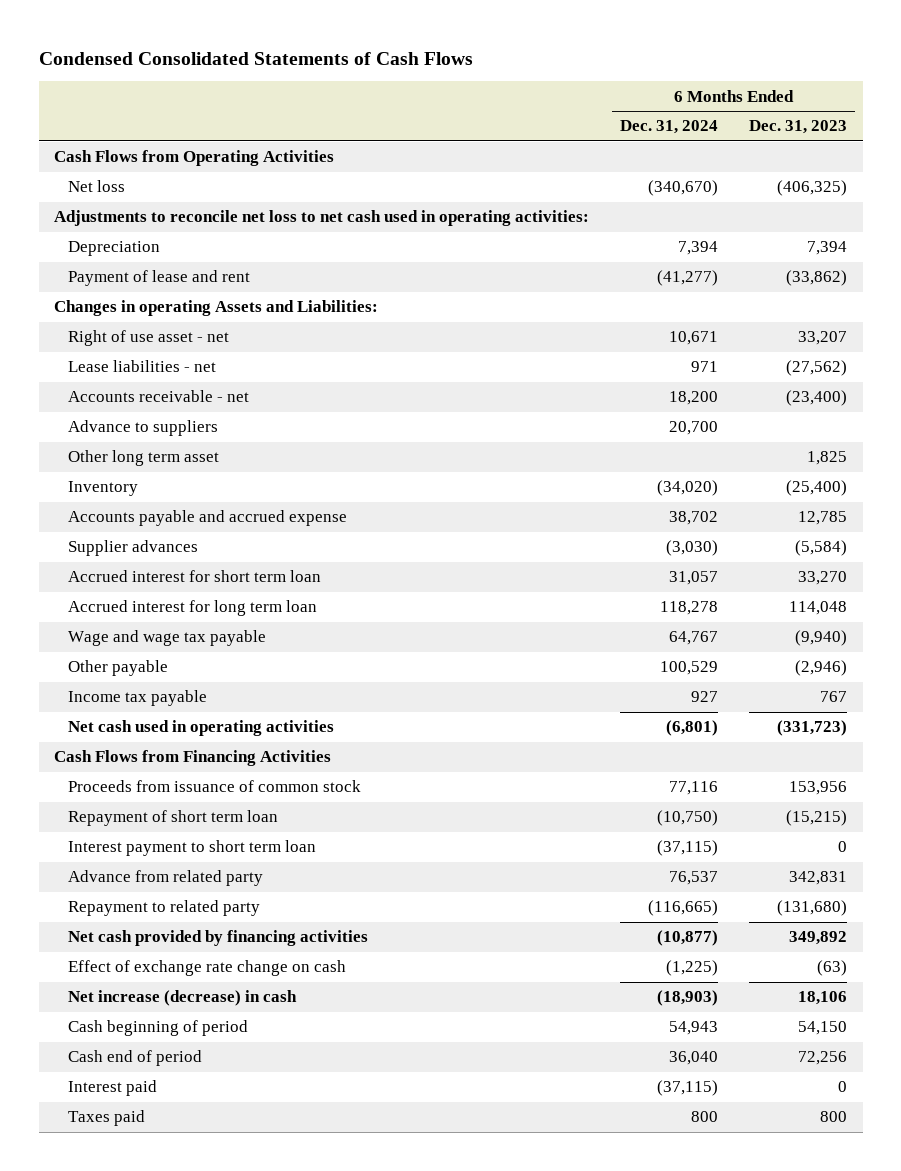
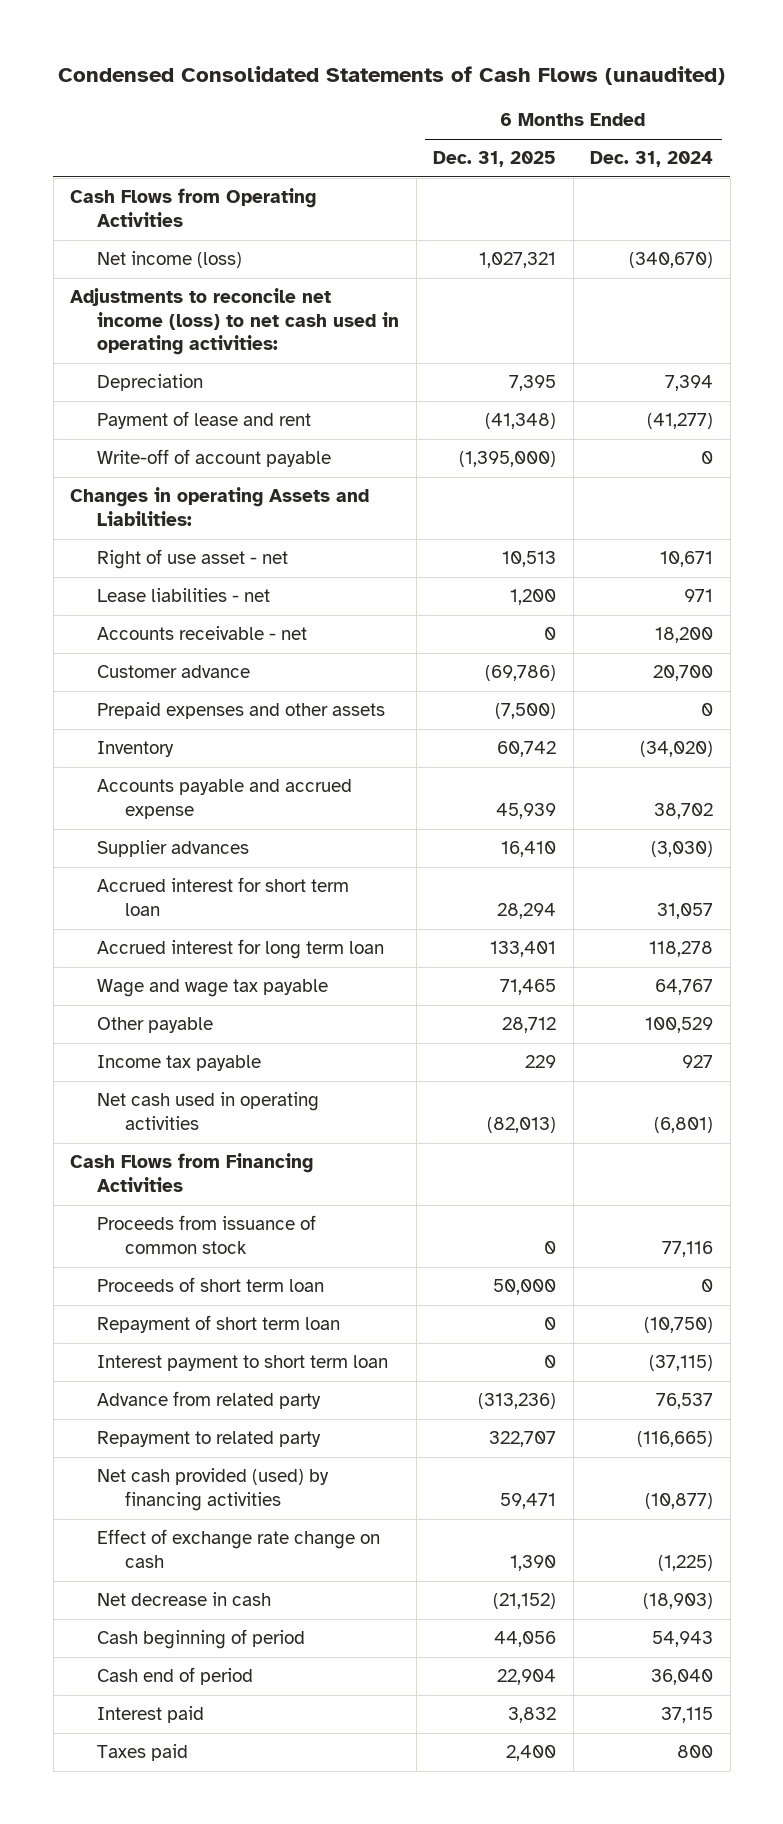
- Condensed Consolidated Statements of Cash Flows
+ Condensed Consolidated Statements of Cash Flows (unaudited)
- | 6 Months Ended Dec. 31, 2024 | 6 Months Ended Dec. 31, 2023
+ | 6 Months Ended Dec. 31, 2025 | 6 Months Ended Dec. 31, 2024
- Net loss | (340,670) | (406,325)
- Adjustments to reconcile net loss to net cash used in operating activities:
+ Net income (loss) | 1,027,321 | (340,670)
+ Adjustments to reconcile net income (loss) to net cash used in operating activities:
+ Write-off of account payable | (1,395,000) | 0
- Advance to suppliers | 20,700 |
- Other long term asset | | 1,825
+ Customer advance | (69,786) | 20,700
+ Prepaid expenses and other assets | (7,500) | 0
+ Proceeds of short term loan | 50,000 | 0
- Net cash provided by financing activities | (10,877) | 349,892
+ Net cash provided (used) by financing activities | 59,471 | (10,877)
- Net increase (decrease) in cash | (18,903) | 18,106
+ Net decrease in cash | (21,152) | (18,903)
- Interest paid | (37,115) | 0
+ Interest paid | 3,832 | 37,115

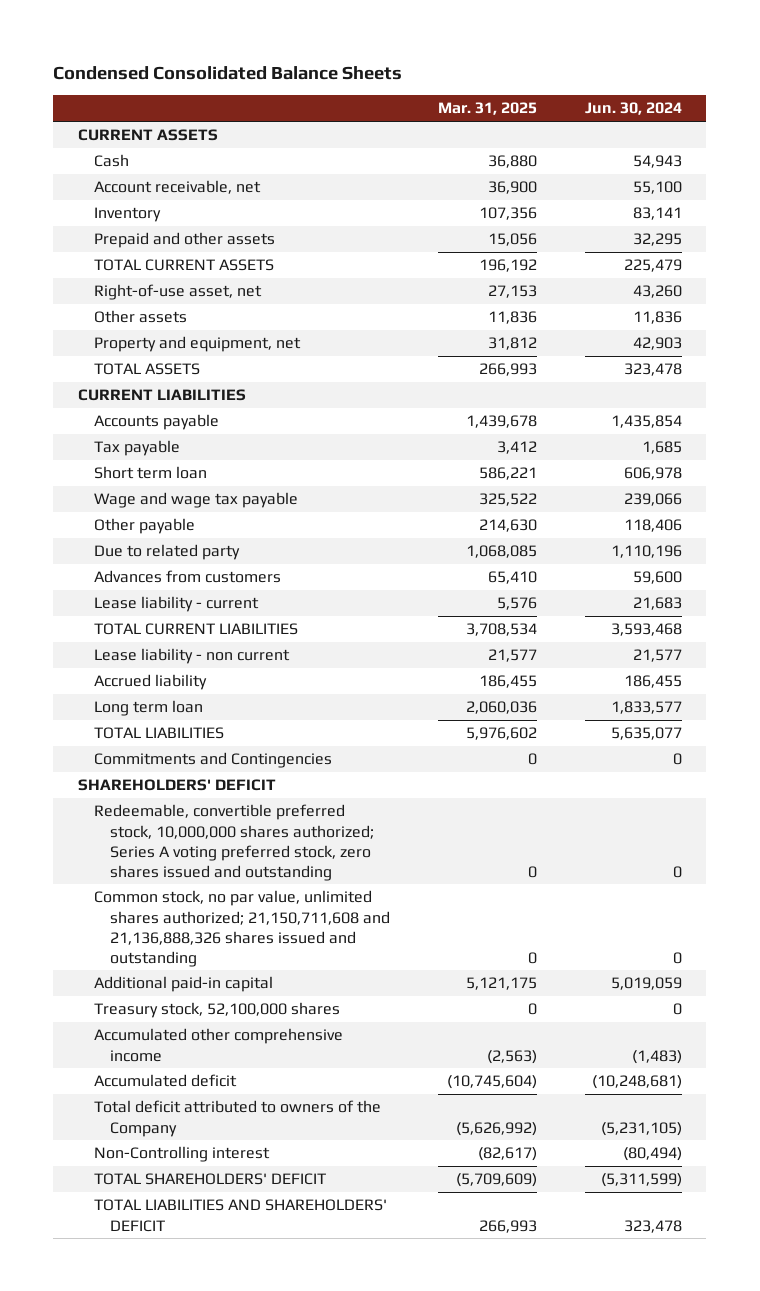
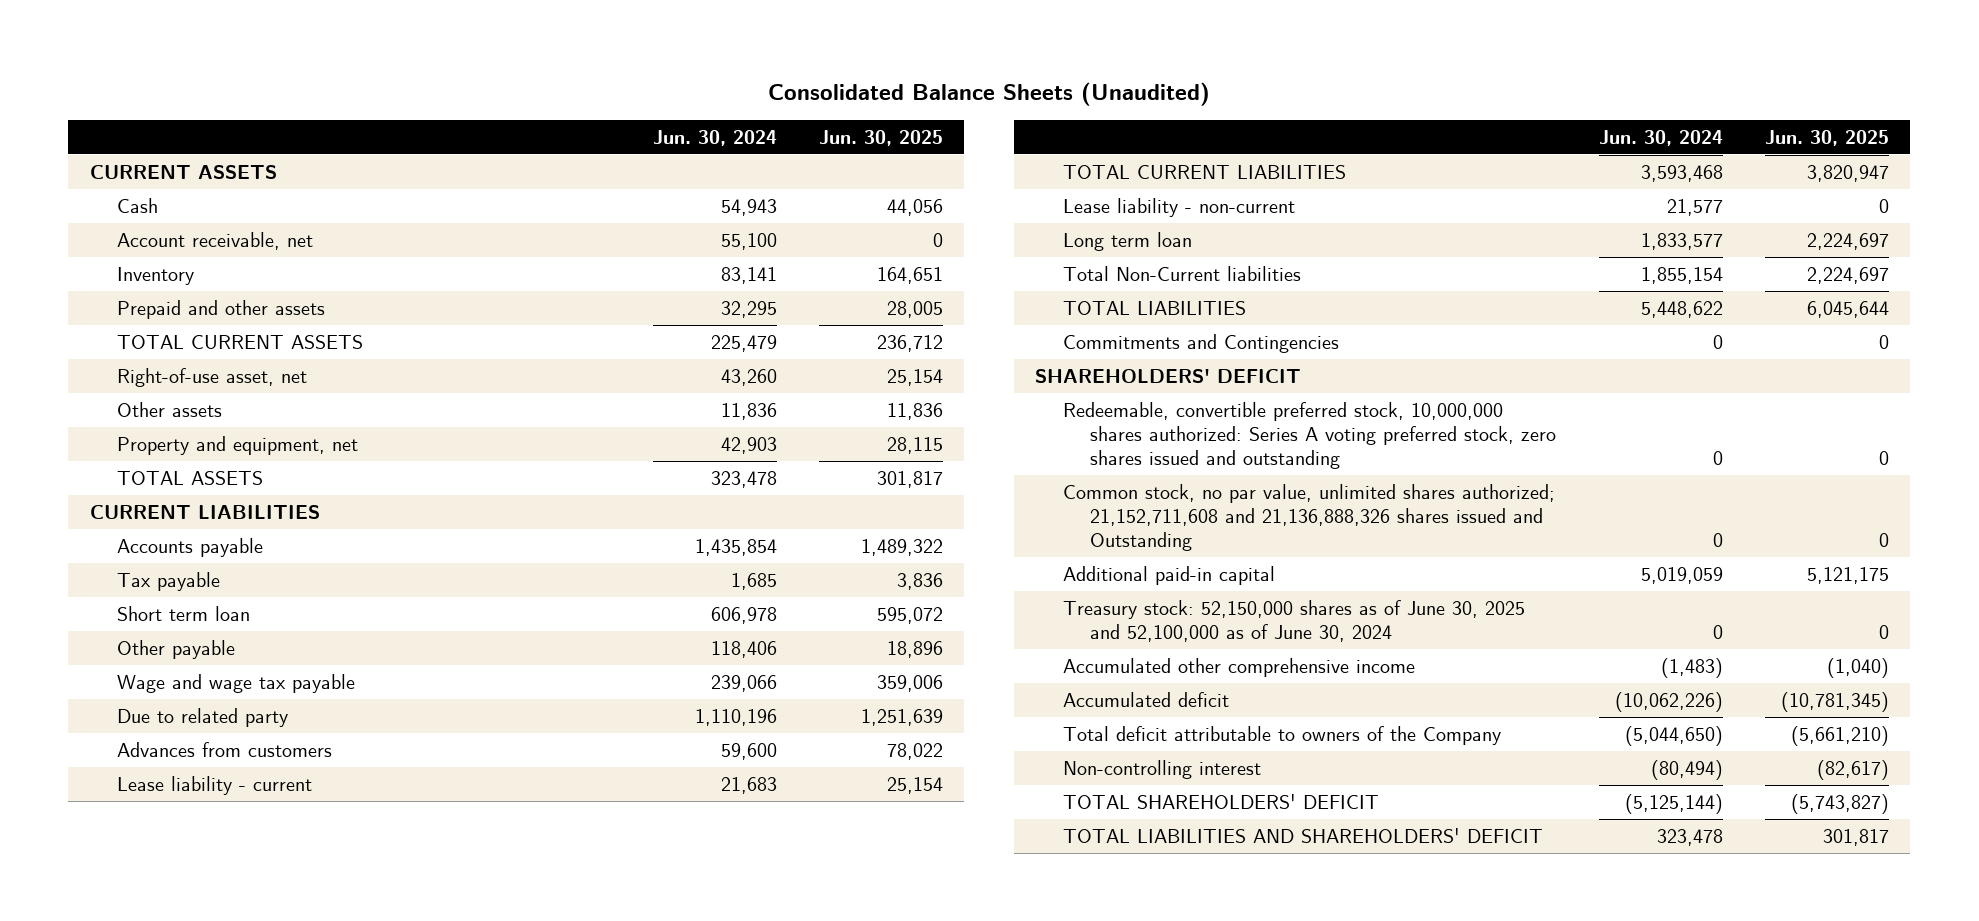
- Condensed Consolidated Balance Sheets
+ Consolidated Balance Sheets (Unaudited)
- | Mar. 31, 2025 | Jun. 30, 2024
+ | Jun. 30, 2024 | Jun. 30, 2025
moved down: Wage and wage tax payable | 239,066 | 359,006
- Lease liability - non current | 21,577 | 21,577
- Accrued liability | 186,455 | 186,455
+ Lease liability - non-current | 21,577 | 0
- TOTAL LIABILITIES | 5,976,602 | 5,635,077
+ Total Non-Current liabilities | 1,855,154 | 2,224,697
+ TOTAL LIABILITIES | 5,448,622 | 6,045,644
- Redeemable, convertible preferred stock, 10,000,000 shares authorized; Series A voting preferred stock, zero shares issued and outstanding | 0 | 0
- Common stock, no par value, unlimited shares authorized; 21,150,711,608 and 21,136,888,326 shares issued and outstanding | 0 | 0
+ Redeemable, convertible preferred stock, 10,000,000 shares authorized: Series A voting preferred stock, zero shares issued and outstanding | 0 | 0
+ Common stock, no par value, unlimited shares authorized; 21,152,711,608 and 21,136,888,326 shares issued and Outstanding | 0 | 0
- Treasury stock, 52,100,000 shares | 0 | 0
+ Treasury stock: 52,150,000 shares as of June 30, 2025 and 52,100,000 as of June 30, 2024 | 0 | 0
- Accumulated deficit | (10,745,604) | (10,248,681)
- Total deficit attributed to owners of the Company | (5,626,992) | (5,231,105)
- Non-Controlling interest | (82,617) | (80,494)
- TOTAL SHAREHOLDERS' DEFICIT | (5,709,609) | (5,311,599)
+ Accumulated deficit | (10,062,226) | (10,781,345)
+ Total deficit attributable to owners of the Company | (5,044,650) | (5,661,210)
+ Non-controlling interest | (80,494) | (82,617)
+ TOTAL SHAREHOLDERS' DEFICIT | (5,125,144) | (5,743,827)

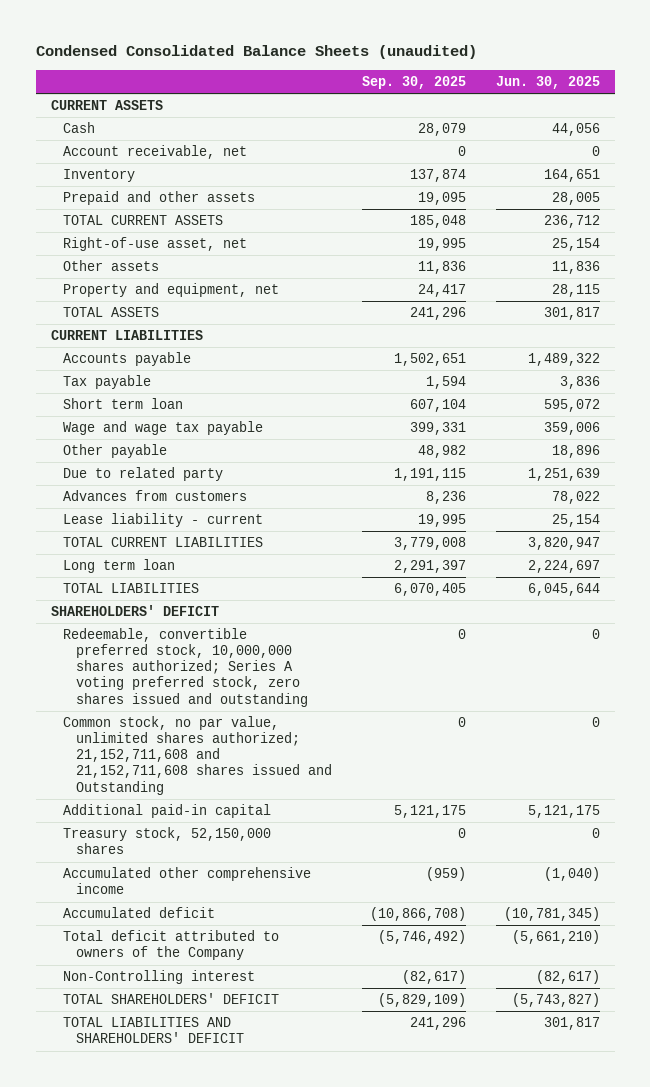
- Consolidated Balance Sheets (Unaudited)
+ Condensed Consolidated Balance Sheets (unaudited)
- | Jun. 30, 2024 | Jun. 30, 2025
+ | Sep. 30, 2025 | Jun. 30, 2025
moved down: Other payable | 48,982 | 18,896
- Lease liability - non-current | 21,577 | 0
- Total Non-Current liabilities | 1,855,154 | 2,224,697
- Commitments and Contingencies | 0 | 0
- Redeemable, convertible preferred stock, 10,000,000 shares authorized: Series A voting preferred stock, zero shares issued and outstanding | 0 | 0
- Common stock, no par value, unlimited shares authorized; 21,152,711,608 and 21,136,888,326 shares issued and Outstanding | 0 | 0
+ Redeemable, convertible preferred stock, 10,000,000 shares authorized; Series A voting preferred stock, zero shares issued and outstanding | 0 | 0
+ Common stock, no par value, unlimited shares authorized; 21,152,711,608 and 21,152,711,608 shares issued and Outstanding | 0 | 0
- Treasury stock: 52,150,000 shares as of June 30, 2025 and 52,100,000 as of June 30, 2024 | 0 | 0
+ Treasury stock, 52,150,000 shares | 0 | 0
- Total deficit attributable to owners of the Company | (5,044,650) | (5,661,210)
- Non-controlling interest | (80,494) | (82,617)
+ Total deficit attributed to owners of the Company | (5,746,492) | (5,661,210)
+ Non-Controlling interest | (82,617) | (82,617)

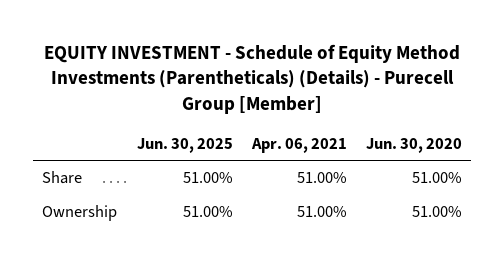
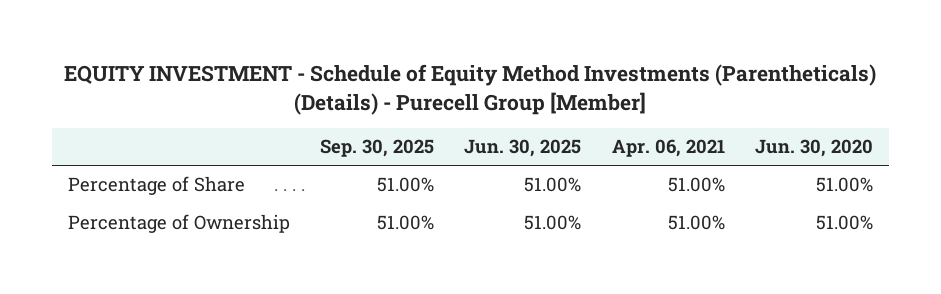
- | Jun. 30, 2025 | Apr. 06, 2021 | Jun. 30, 2020
+ | Sep. 30, 2025 | Jun. 30, 2025 | Apr. 06, 2021 | Jun. 30, 2020
- Share | 51.00% | 51.00% | 51.00%
- Ownership | 51.00% | 51.00% | 51.00%
+ Percentage of Share | 51.00% | 51.00% | 51.00% | 51.00%
+ Percentage of Ownership | 51.00% | 51.00% | 51.00% | 51.00%

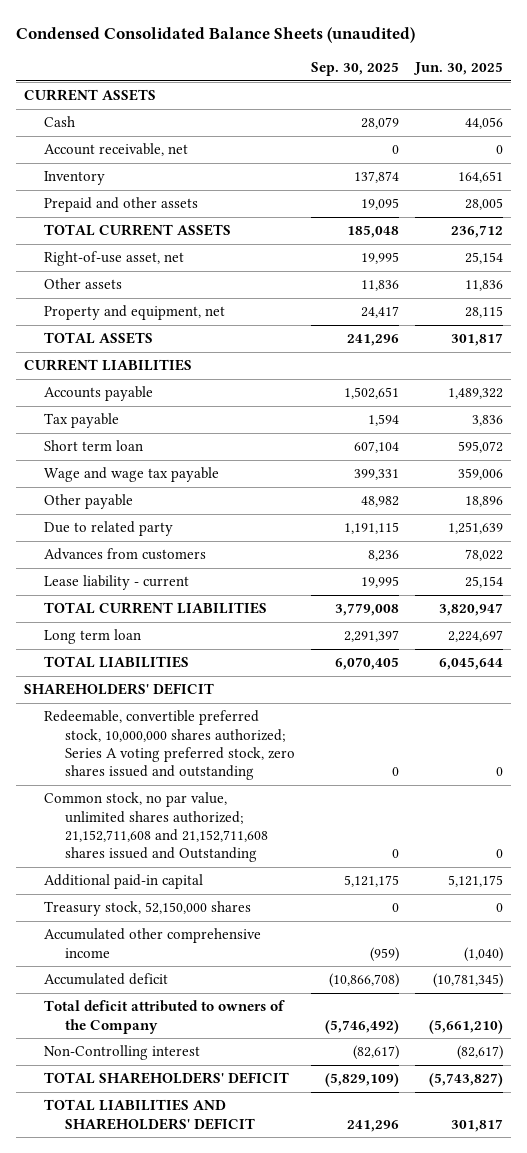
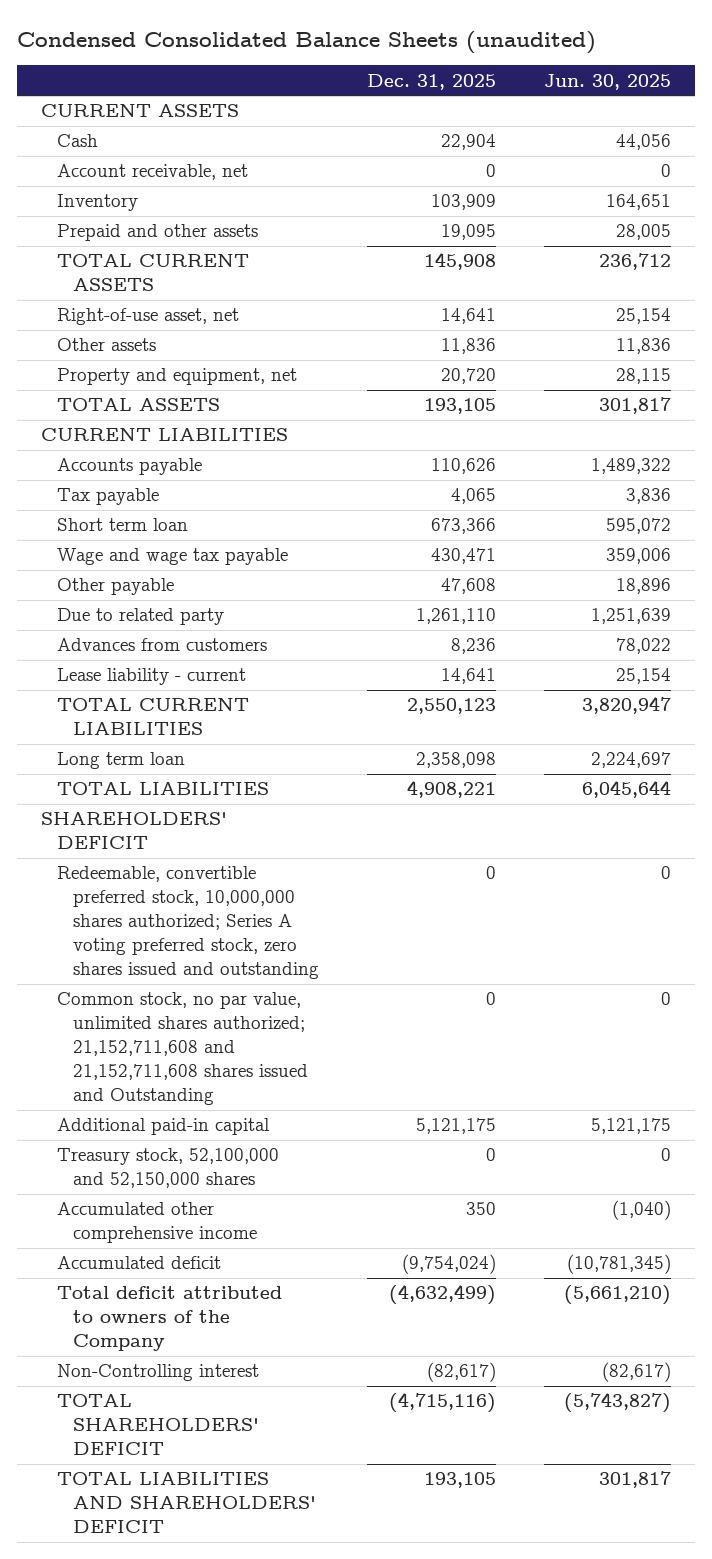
- | Sep. 30, 2025 | Jun. 30, 2025
+ | Dec. 31, 2025 | Jun. 30, 2025
- Treasury stock, 52,150,000 shares | 0 | 0
+ Treasury stock, 52,100,000 and 52,150,000 shares | 0 | 0

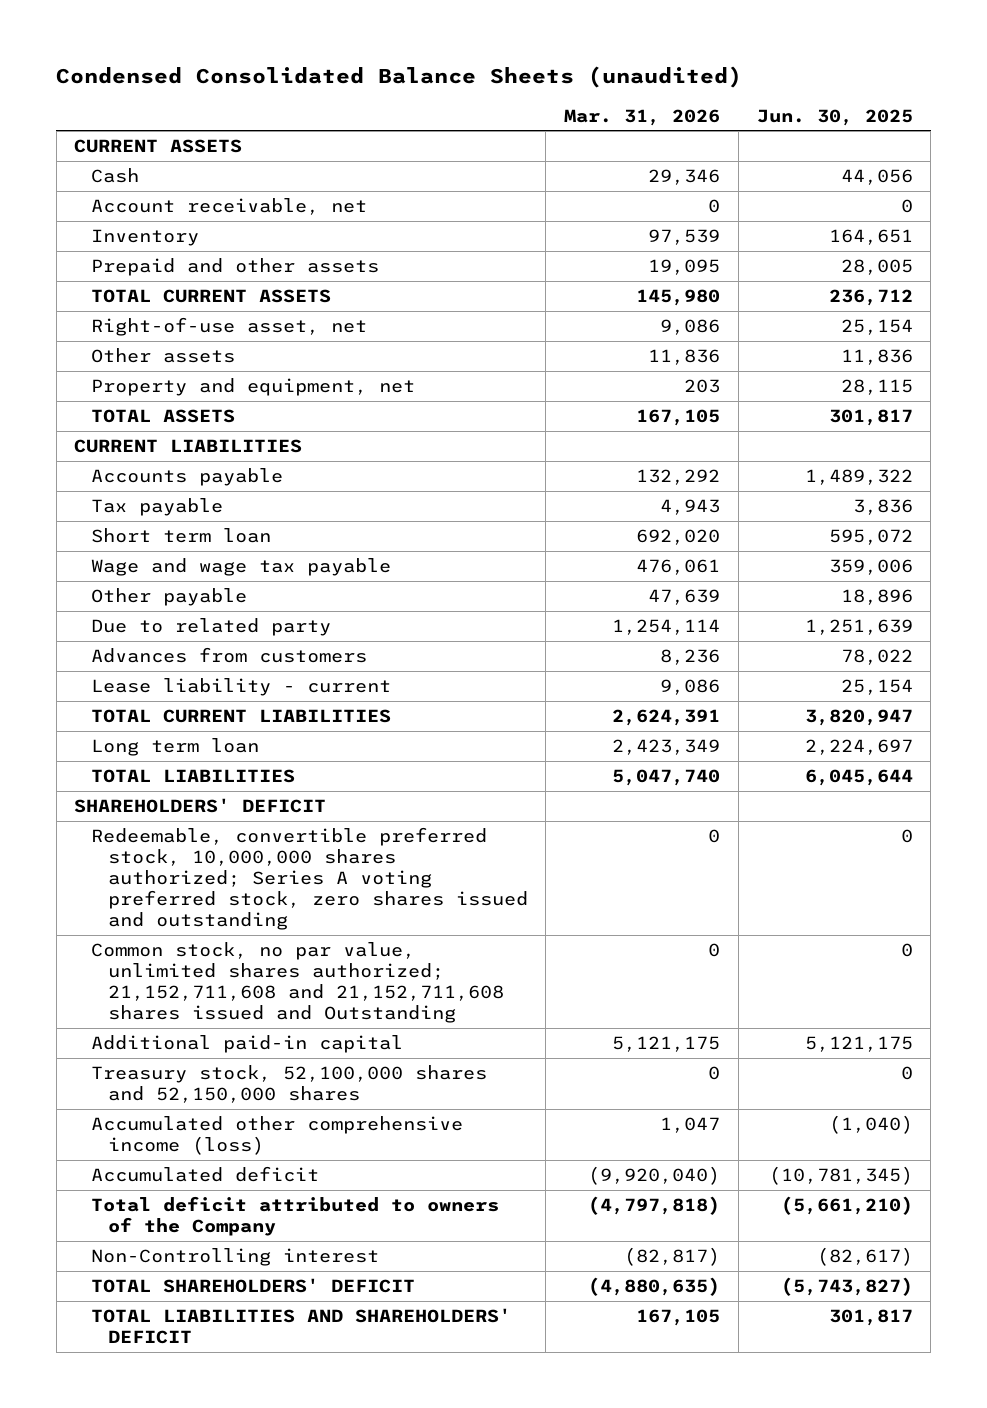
- | Dec. 31, 2025 | Jun. 30, 2025
+ | Mar. 31, 2026 | Jun. 30, 2025
- Treasury stock, 52,100,000 and 52,150,000 shares | 0 | 0
- Accumulated other comprehensive income | 350 | (1,040)
+ Treasury stock, 52,100,000 shares and 52,150,000 shares | 0 | 0
+ Accumulated other comprehensive income (loss) | 1,047 | (1,040)

